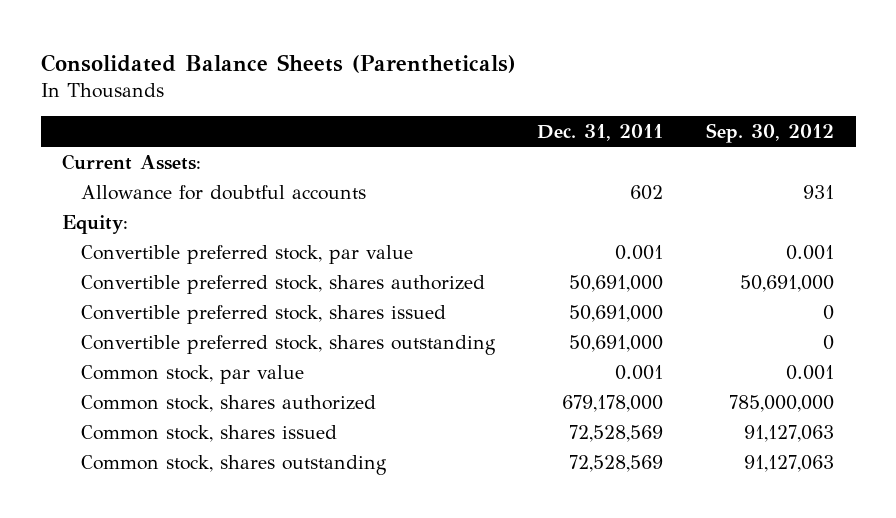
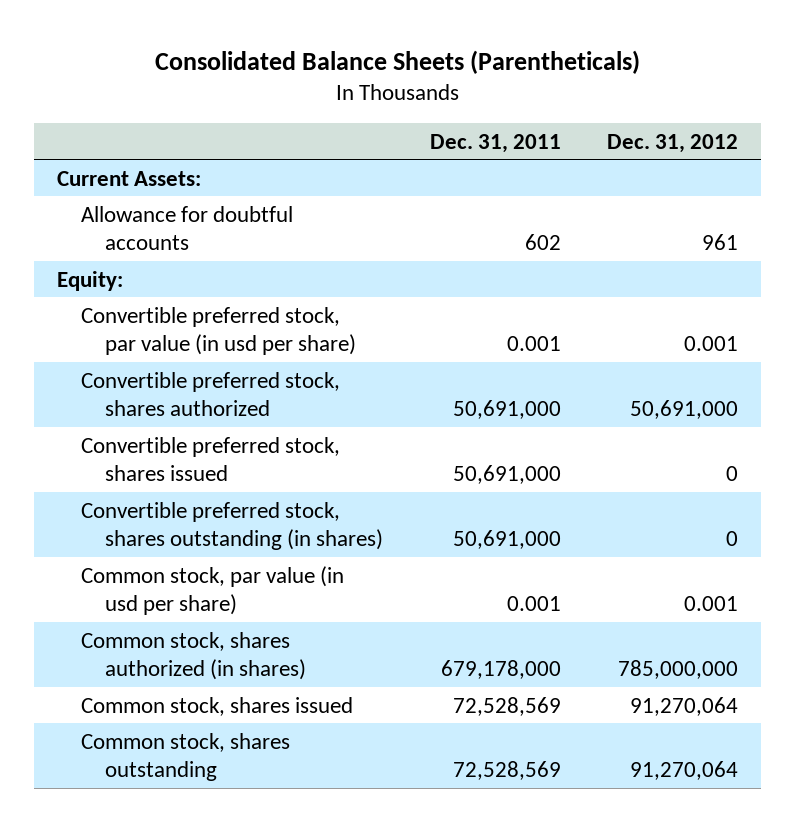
- | Dec. 31, 2011 | Sep. 30, 2012
+ | Dec. 31, 2011 | Dec. 31, 2012
- Convertible preferred stock, par value | 0.001 | 0.001
+ Convertible preferred stock, par value (in usd per share) | 0.001 | 0.001
- Convertible preferred stock, shares outstanding | 50,691,000 | 0
- Common stock, par value | 0.001 | 0.001
- Common stock, shares authorized | 679,178,000 | 785,000,000
+ Convertible preferred stock, shares outstanding (in shares) | 50,691,000 | 0
+ Common stock, par value (in usd per share) | 0.001 | 0.001
+ Common stock, shares authorized (in shares) | 679,178,000 | 785,000,000

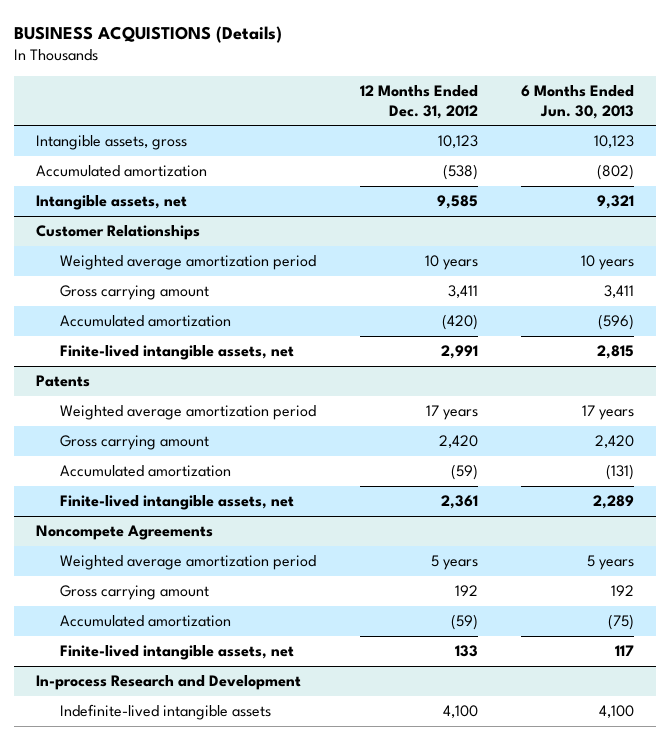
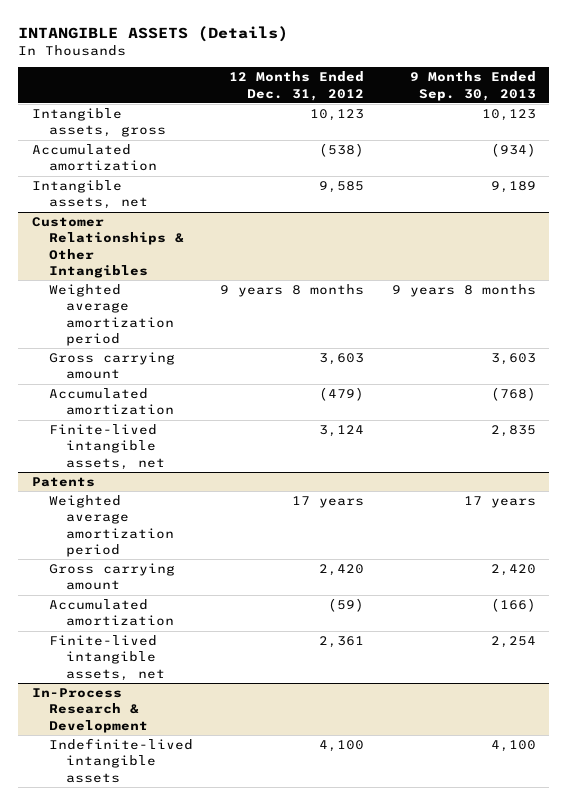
- BUSINESS ACQUISTIONS (Details)
+ INTANGIBLE ASSETS (Details)
- | 12 Months Ended Dec. 31, 2012 | 6 Months Ended Jun. 30, 2013
+ | 12 Months Ended Dec. 31, 2012 | 9 Months Ended Sep. 30, 2013
- Customer Relationships
- Weighted average amortization period | 10 years | 10 years
- Gross carrying amount | 3,411 | 3,411
- Accumulated amortization | (420) | (596)
- Finite-lived intangible assets, net | 2,991 | 2,815
+ Customer Relationships & Other Intangibles
+ Weighted average amortization period | 9 years 8 months | 9 years 8 months
+ Gross carrying amount | 3,603 | 3,603
+ Accumulated amortization | (479) | (768)
+ Finite-lived intangible assets, net | 3,124 | 2,835
- Noncompete Agreements
- Weighted average amortization period | 5 years | 5 years
- Gross carrying amount | 192 | 192
- Accumulated amortization | (59) | (75)
- Finite-lived intangible assets, net | 133 | 117
- In-process Research and Development
+ In-Process Research & Development

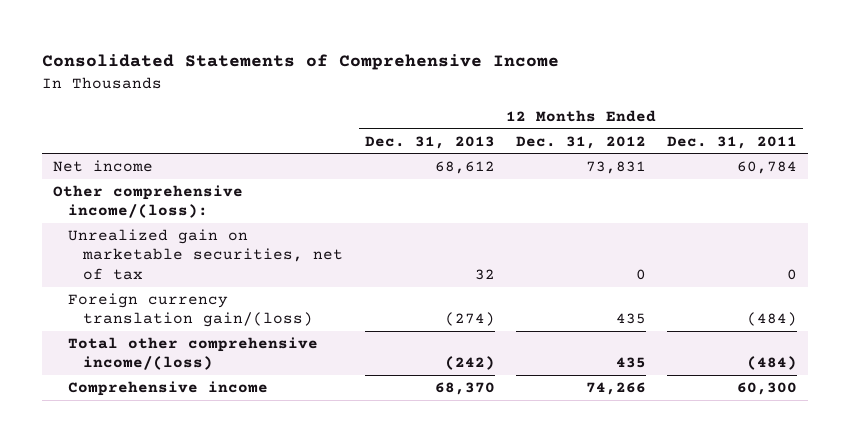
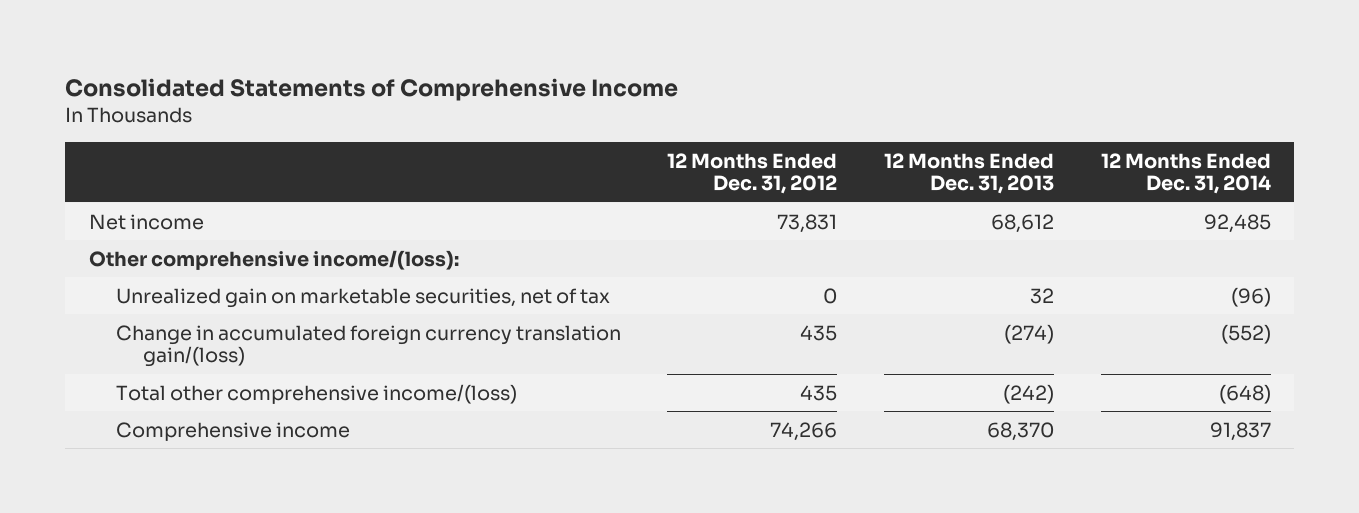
- | 12 Months Ended Dec. 31, 2013 | 12 Months Ended Dec. 31, 2012 | 12 Months Ended Dec. 31, 2011
+ | 12 Months Ended Dec. 31, 2012 | 12 Months Ended Dec. 31, 2013 | 12 Months Ended Dec. 31, 2014
- Foreign currency translation gain/(loss) | (274) | 435 | (484)
+ Change in accumulated foreign currency translation gain/(loss) | 435 | (274) | (552)

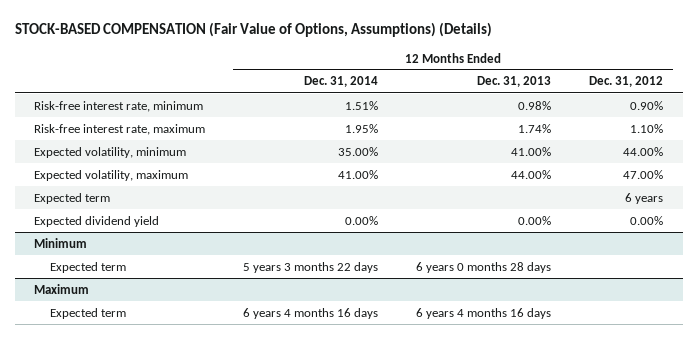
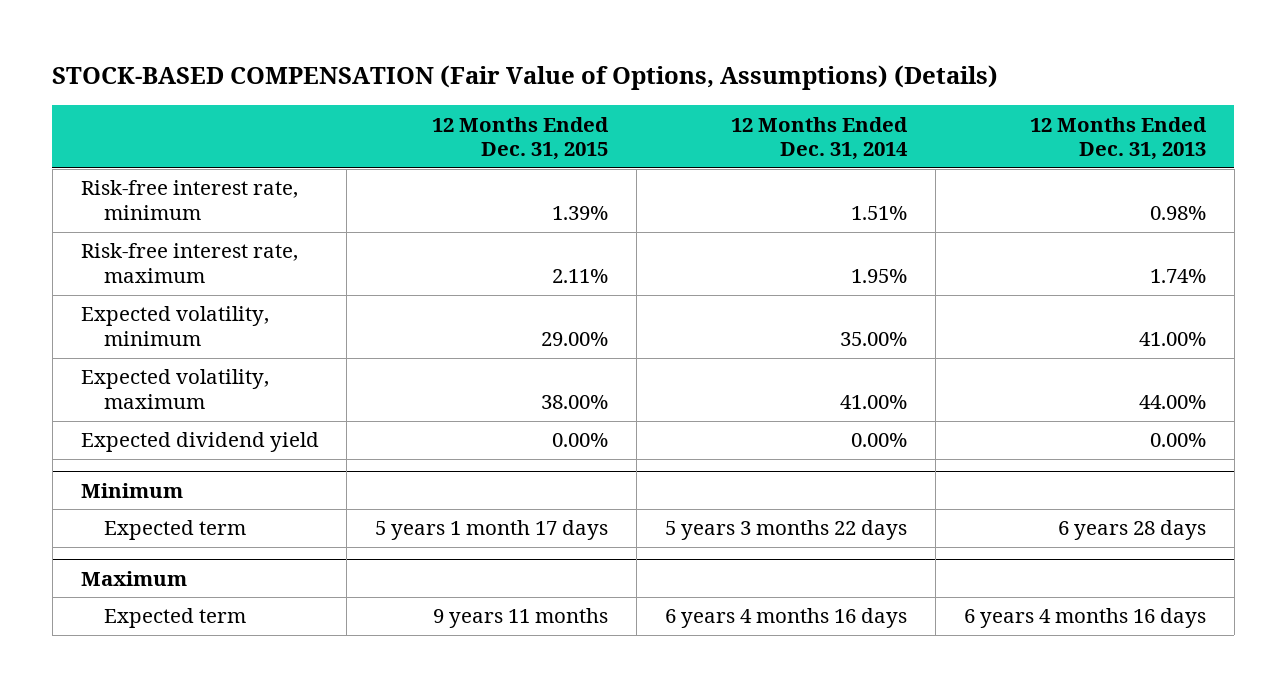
- | 12 Months Ended Dec. 31, 2014 | 12 Months Ended Dec. 31, 2013 | 12 Months Ended Dec. 31, 2012
+ | 12 Months Ended Dec. 31, 2015 | 12 Months Ended Dec. 31, 2014 | 12 Months Ended Dec. 31, 2013
- Expected term | | | 6 years
@ Minimum
- Expected term | 5 years 3 months 22 days | 6 years 0 months 28 days |
+ Expected term | 5 years 1 month 17 days | 5 years 3 months 22 days | 6 years 28 days

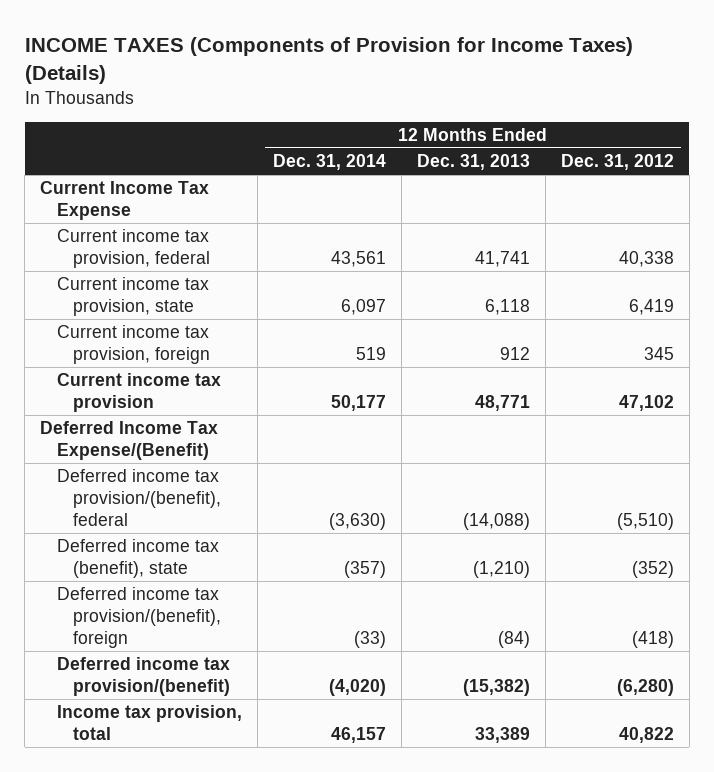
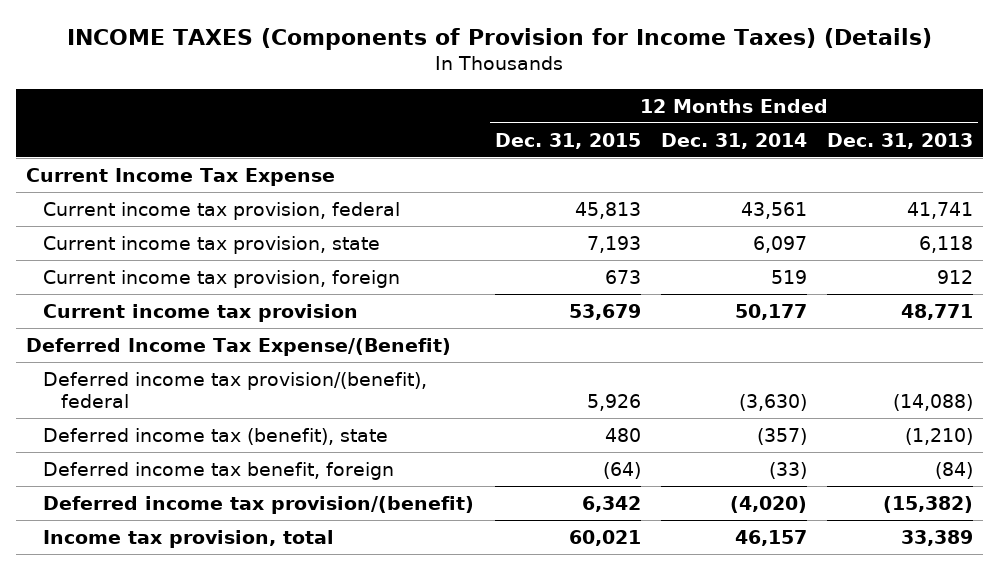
- | 12 Months Ended Dec. 31, 2014 | 12 Months Ended Dec. 31, 2013 | 12 Months Ended Dec. 31, 2012
+ | 12 Months Ended Dec. 31, 2015 | 12 Months Ended Dec. 31, 2014 | 12 Months Ended Dec. 31, 2013
- Deferred income tax provision/(benefit), foreign | (33) | (84) | (418)
+ Deferred income tax benefit, foreign | (64) | (33) | (84)

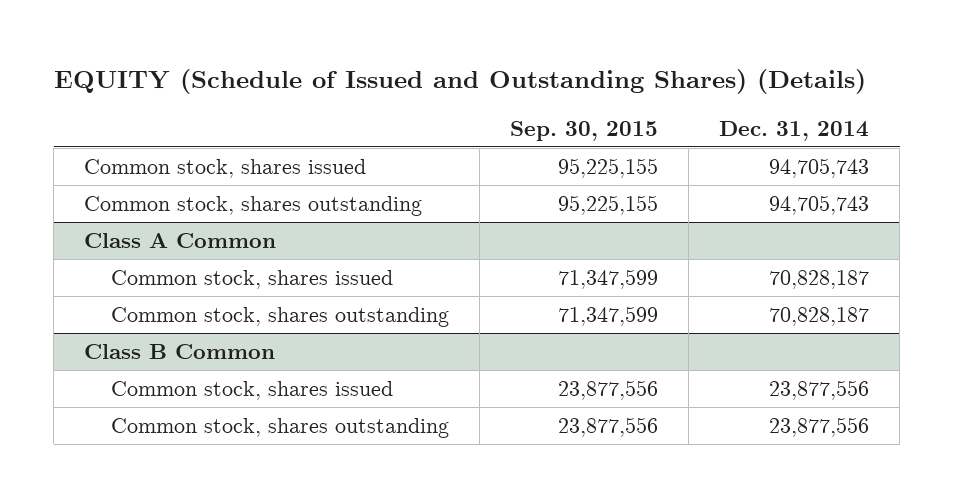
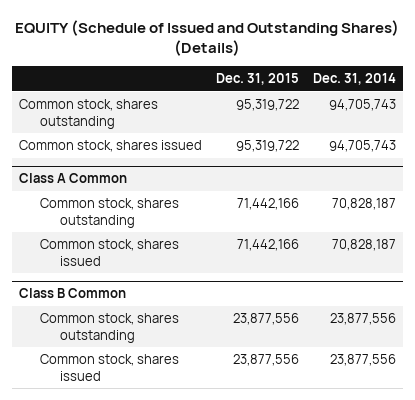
- | Sep. 30, 2015 | Dec. 31, 2014
+ | Dec. 31, 2015 | Dec. 31, 2014
moved down: Common stock, shares issued | 95,319,722 | 94,705,743
@ Class A Common
moved down: Common stock, shares issued | 71,442,166 | 70,828,187
@ Class B Common
moved down: Common stock, shares issued | 23,877,556 | 23,877,556

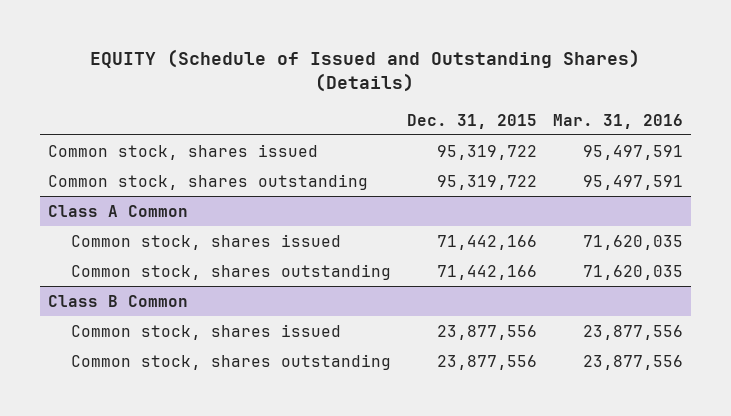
- | Dec. 31, 2015 | Dec. 31, 2014
+ | Dec. 31, 2015 | Mar. 31, 2016
moved down: Common stock, shares outstanding | 95,319,722 | 95,497,591
@ Class A Common
moved down: Common stock, shares outstanding | 71,442,166 | 71,620,035
@ Class B Common
moved down: Common stock, shares outstanding | 23,877,556 | 23,877,556

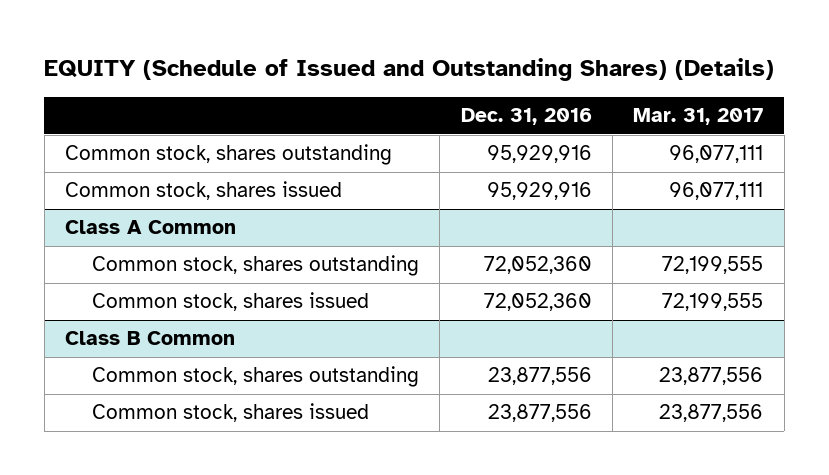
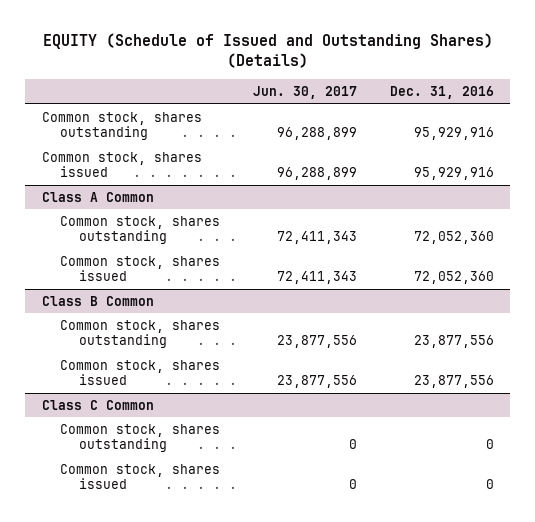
- | Dec. 31, 2016 | Mar. 31, 2017
+ | Jun. 30, 2017 | Dec. 31, 2016
+ Class C Common
+ Common stock, shares outstanding | 0 | 0
+ Common stock, shares issued | 0 | 0

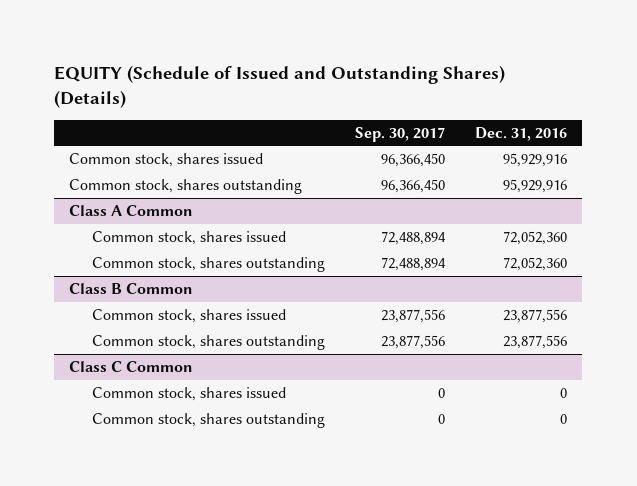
- | Jun. 30, 2017 | Dec. 31, 2016
+ | Sep. 30, 2017 | Dec. 31, 2016
moved down: Common stock, shares outstanding | 96,366,450 | 95,929,916
@ Class A Common
moved down: Common stock, shares outstanding | 72,488,894 | 72,052,360
@ Class B Common
moved down: Common stock, shares outstanding | 23,877,556 | 23,877,556
@ Class C Common
moved down: Common stock, shares outstanding | 0 | 0

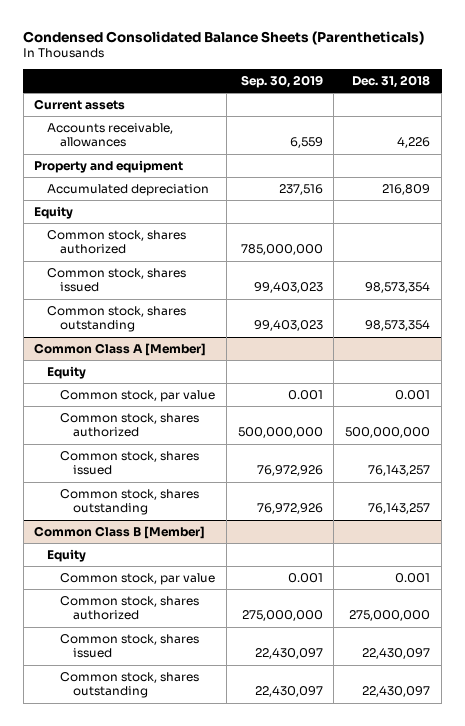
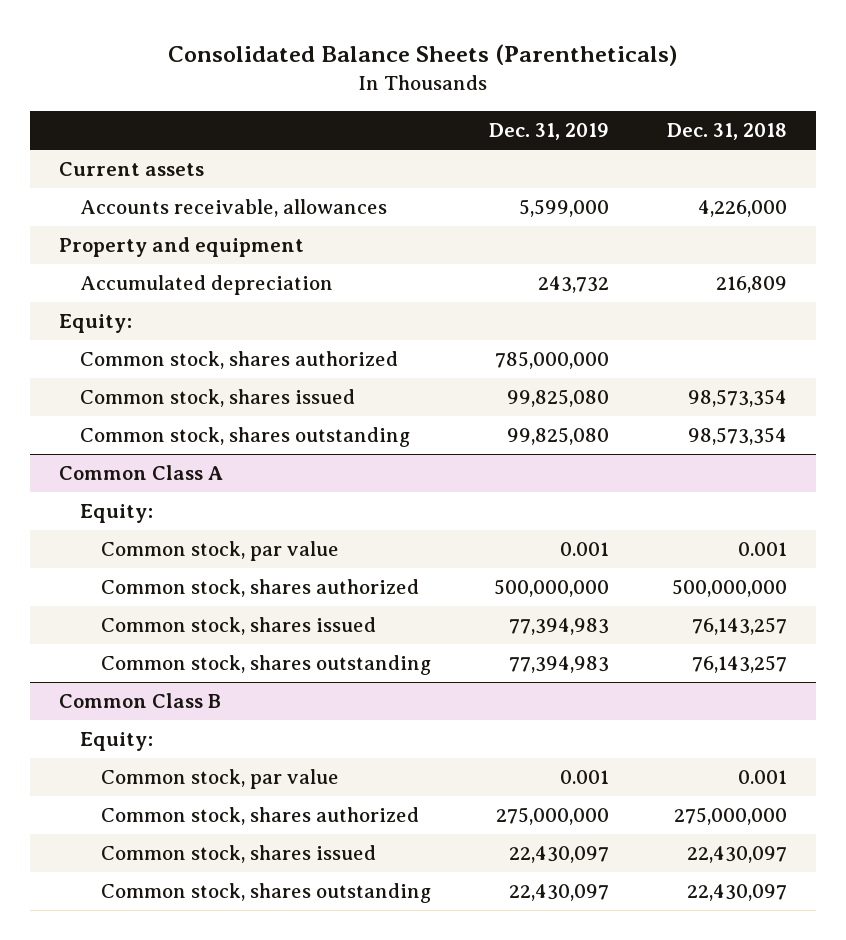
- Condensed Consolidated Balance Sheets (Parentheticals)
+ Consolidated Balance Sheets (Parentheticals)
- | Sep. 30, 2019 | Dec. 31, 2018
+ | Dec. 31, 2019 | Dec. 31, 2018
- Accounts receivable, allowances | 6,559 | 4,226
+ Accounts receivable, allowances | 5,599,000 | 4,226,000
- Equity
+ Equity:
- Common Class A [Member]
- Equity
+ Common Class A
+ Equity:
- Common Class B [Member]
- Equity
+ Common Class B
+ Equity:

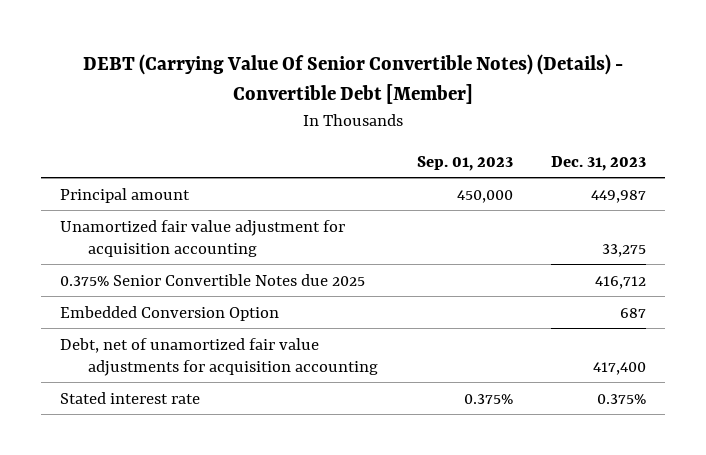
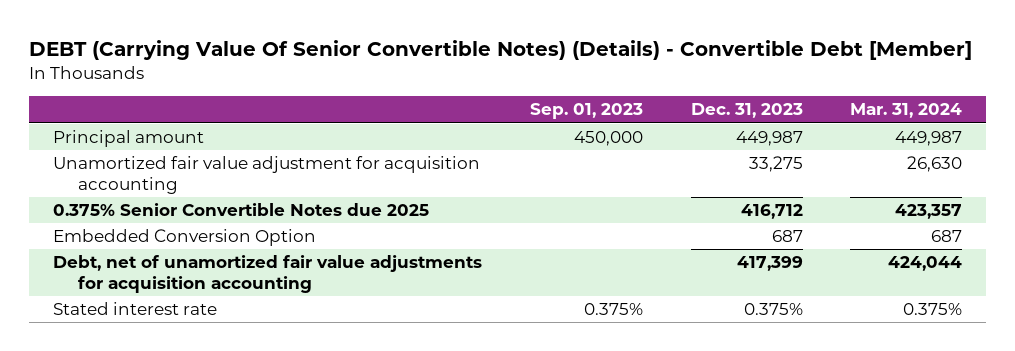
- | Sep. 01, 2023 | Dec. 31, 2023
+ | Sep. 01, 2023 | Dec. 31, 2023 | Mar. 31, 2024
- Debt, net of unamortized fair value adjustments for acquisition accounting | | 417,400
+ Debt, net of unamortized fair value adjustments for acquisition accounting | | 417,399 | 424,044

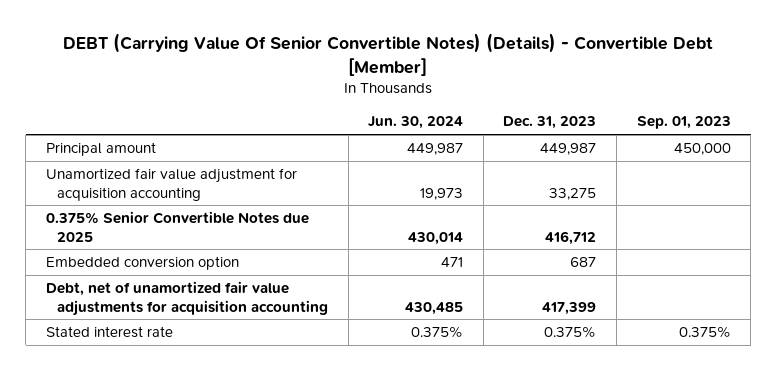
- | Sep. 01, 2023 | Dec. 31, 2023 | Mar. 31, 2024
+ | Jun. 30, 2024 | Dec. 31, 2023 | Sep. 01, 2023
- Embedded Conversion Option | | 687 | 687
+ Embedded conversion option | 471 | 687 |

